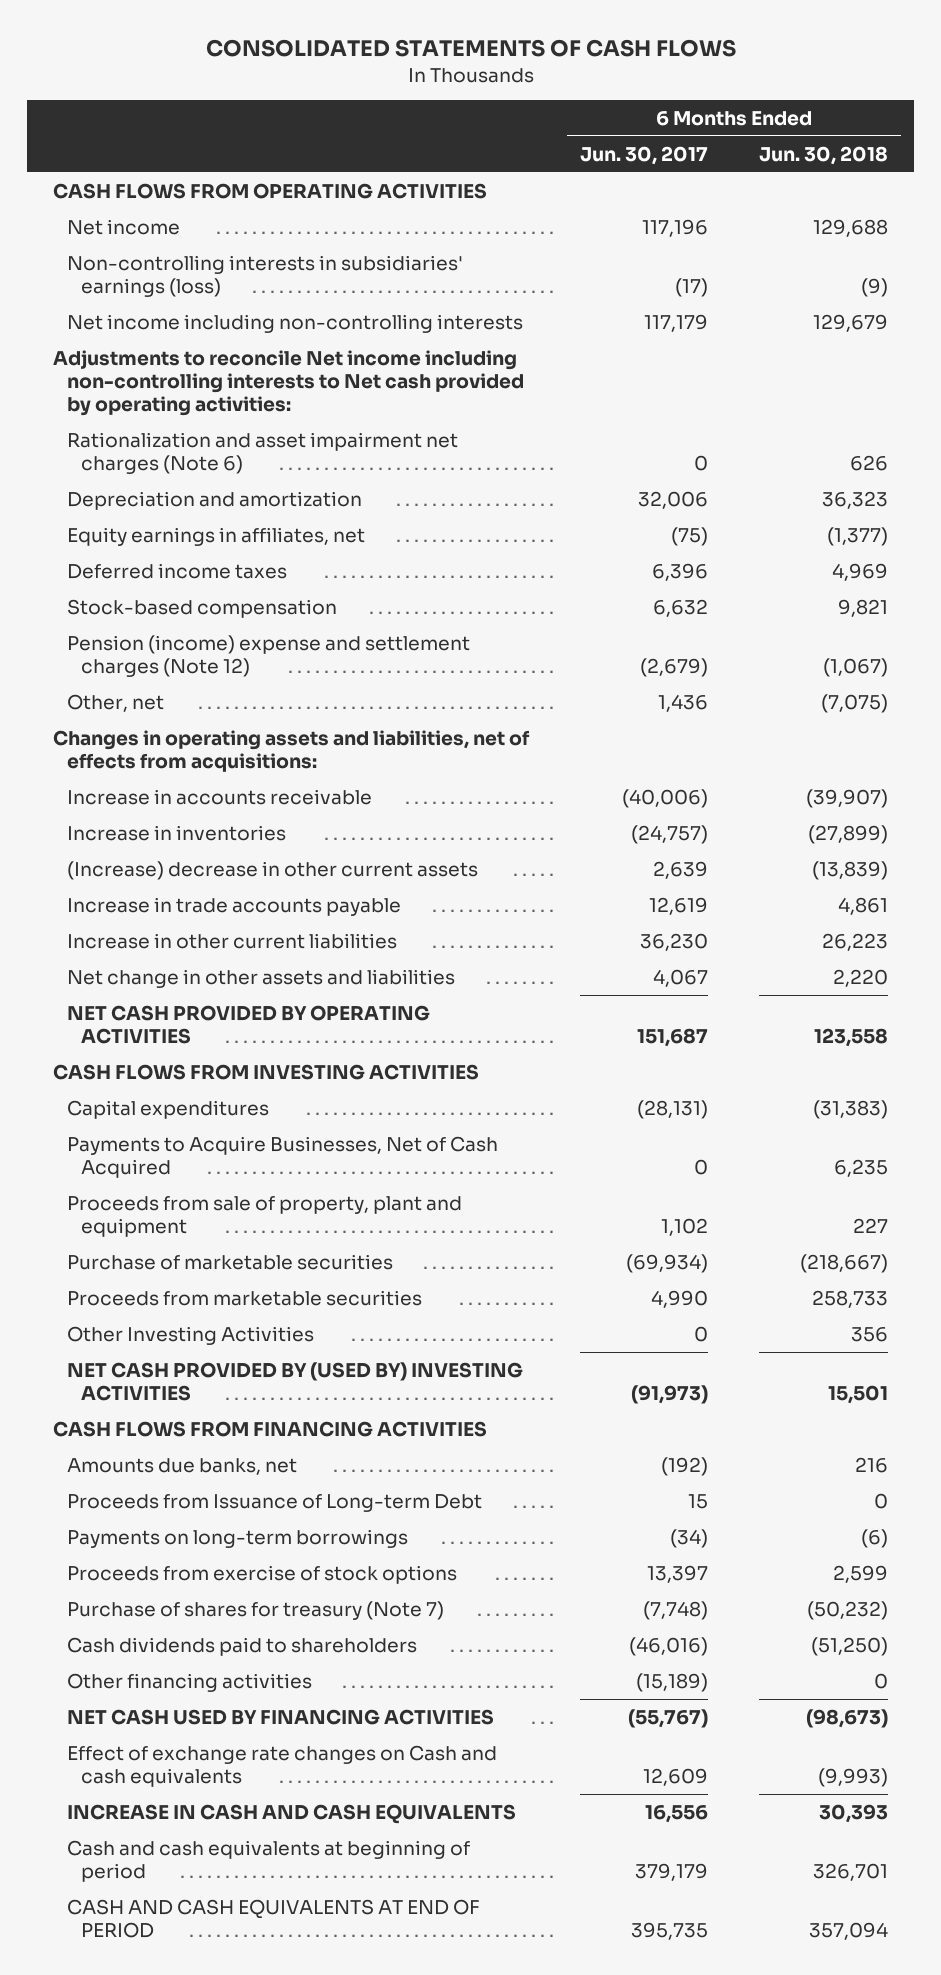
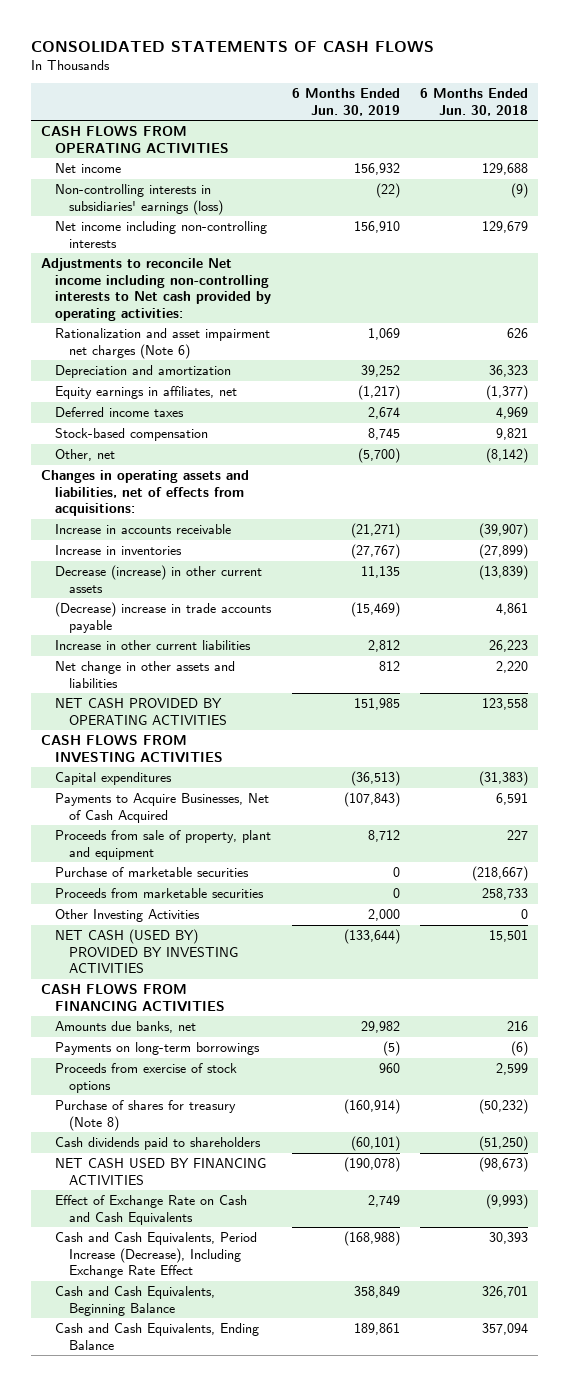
- | 6 Months Ended Jun. 30, 2017 | 6 Months Ended Jun. 30, 2018
+ | 6 Months Ended Jun. 30, 2019 | 6 Months Ended Jun. 30, 2018
- Pension (income) expense and settlement charges (Note 12) | (2,679) | (1,067)
- Other, net | 1,436 | (7,075)
+ Other, net | (5,700) | (8,142)
- (Increase) decrease in other current assets | 2,639 | (13,839)
- Increase in trade accounts payable | 12,619 | 4,861
+ Decrease (increase) in other current assets | 11,135 | (13,839)
+ (Decrease) increase in trade accounts payable | (15,469) | 4,861
- Payments to Acquire Businesses, Net of Cash Acquired | 0 | 6,235
+ Payments to Acquire Businesses, Net of Cash Acquired | (107,843) | 6,591
- Other Investing Activities | 0 | 356
- NET CASH PROVIDED BY (USED BY) INVESTING ACTIVITIES | (91,973) | 15,501
+ Other Investing Activities | 2,000 | 0
+ NET CASH (USED BY) PROVIDED BY INVESTING ACTIVITIES | (133,644) | 15,501
- Proceeds from Issuance of Long-term Debt | 15 | 0
- Purchase of shares for treasury (Note 7) | (7,748) | (50,232)
+ Purchase of shares for treasury (Note 8) | (160,914) | (50,232)
- Other financing activities | (15,189) | 0
- Effect of exchange rate changes on Cash and cash equivalents | 12,609 | (9,993)
- INCREASE IN CASH AND CASH EQUIVALENTS | 16,556 | 30,393
- Cash and cash equivalents at beginning of period | 379,179 | 326,701
- CASH AND CASH EQUIVALENTS AT END OF PERIOD | 395,735 | 357,094
+ Effect of Exchange Rate on Cash and Cash Equivalents | 2,749 | (9,993)
+ Cash and Cash Equivalents, Period Increase (Decrease), Including Exchange Rate Effect | (168,988) | 30,393
+ Cash and Cash Equivalents, Beginning Balance | 358,849 | 326,701
+ Cash and Cash Equivalents, Ending Balance | 189,861 | 357,094

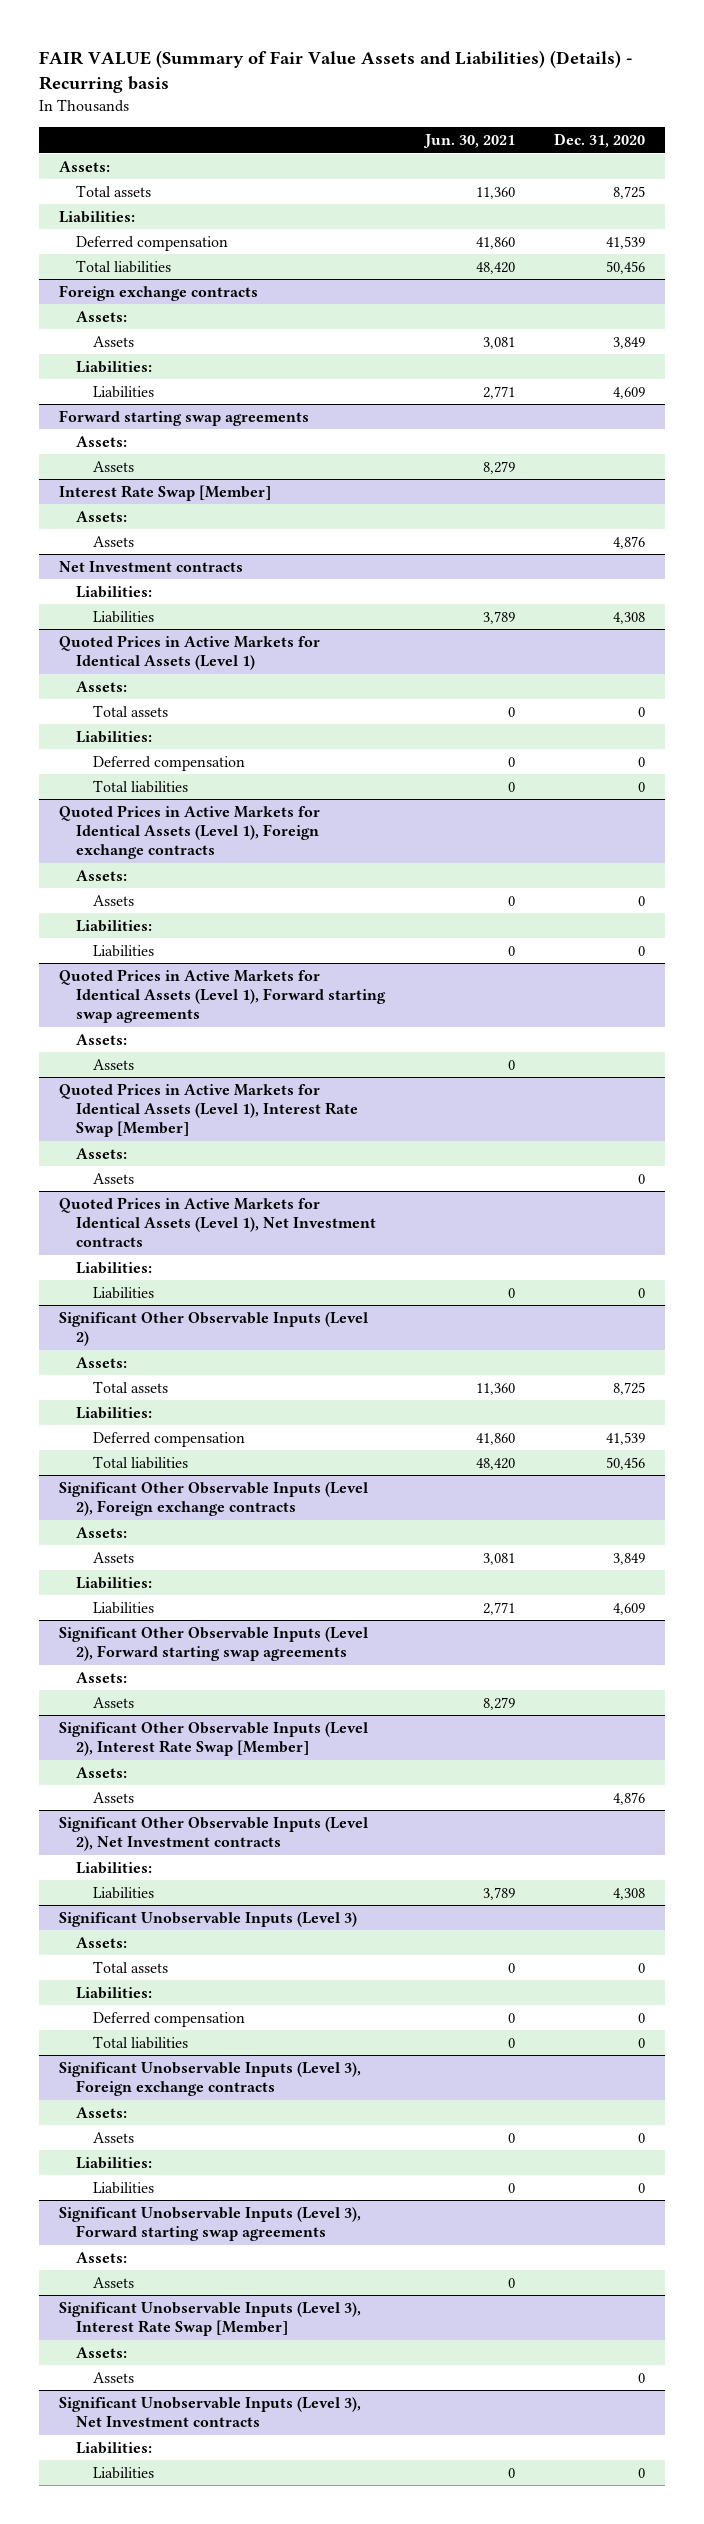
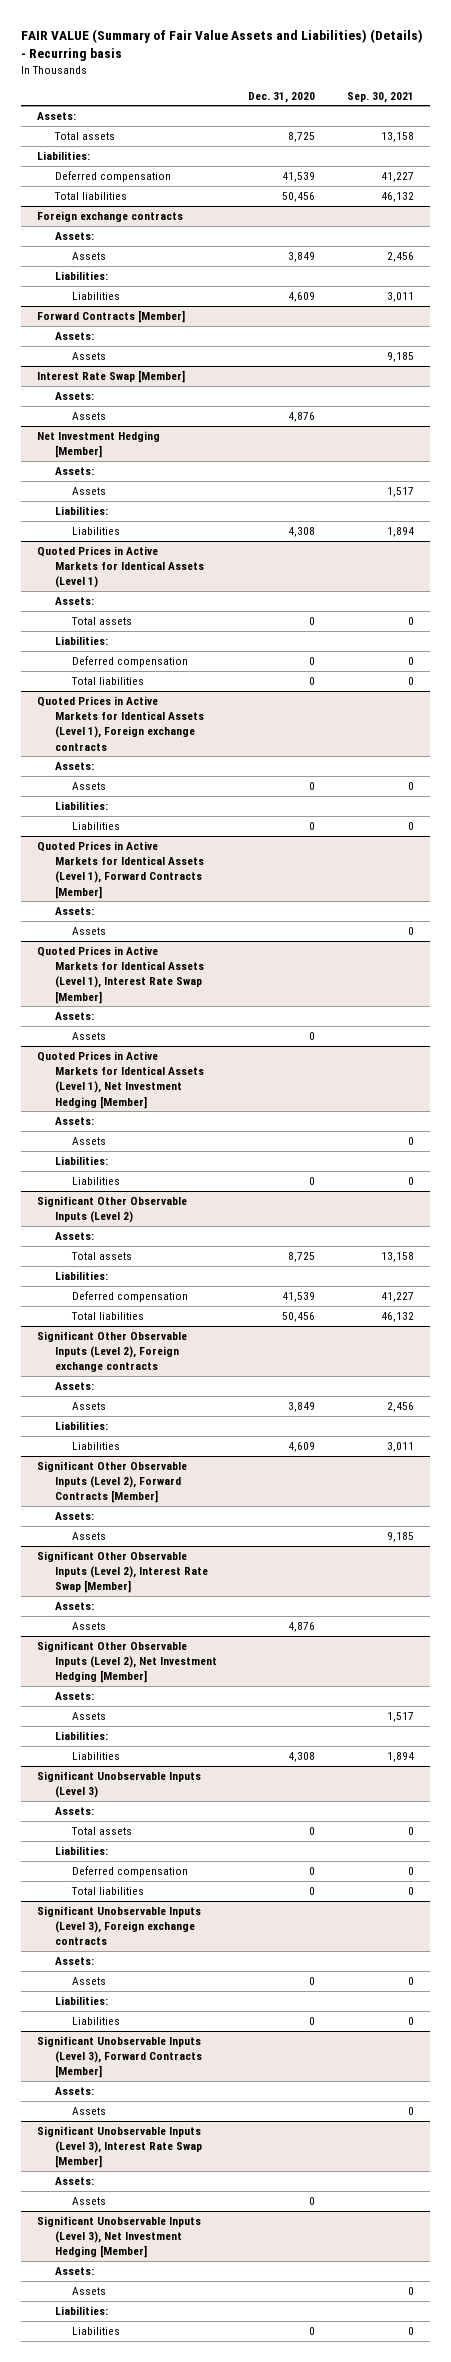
- | Jun. 30, 2021 | Dec. 31, 2020
+ | Dec. 31, 2020 | Sep. 30, 2021
- Forward starting swap agreements
+ Forward Contracts [Member]
- Net Investment contracts
+ Net Investment Hedging [Member]
+ Assets:
+ Assets | | 1,517
- Quoted Prices in Active Markets for Identical Assets (Level 1), Forward starting swap agreements
+ Quoted Prices in Active Markets for Identical Assets (Level 1), Forward Contracts [Member]
- Quoted Prices in Active Markets for Identical Assets (Level 1), Net Investment contracts
+ Quoted Prices in Active Markets for Identical Assets (Level 1), Net Investment Hedging [Member]
+ Assets:
+ Assets | | 0
- Significant Other Observable Inputs (Level 2), Forward starting swap agreements
+ Significant Other Observable Inputs (Level 2), Forward Contracts [Member]
- Significant Other Observable Inputs (Level 2), Net Investment contracts
+ Significant Other Observable Inputs (Level 2), Net Investment Hedging [Member]
+ Assets:
+ Assets | | 1,517
- Significant Unobservable Inputs (Level 3), Forward starting swap agreements
+ Significant Unobservable Inputs (Level 3), Forward Contracts [Member]
- Significant Unobservable Inputs (Level 3), Net Investment contracts
+ Significant Unobservable Inputs (Level 3), Net Investment Hedging [Member]
+ Assets:
+ Assets | | 0

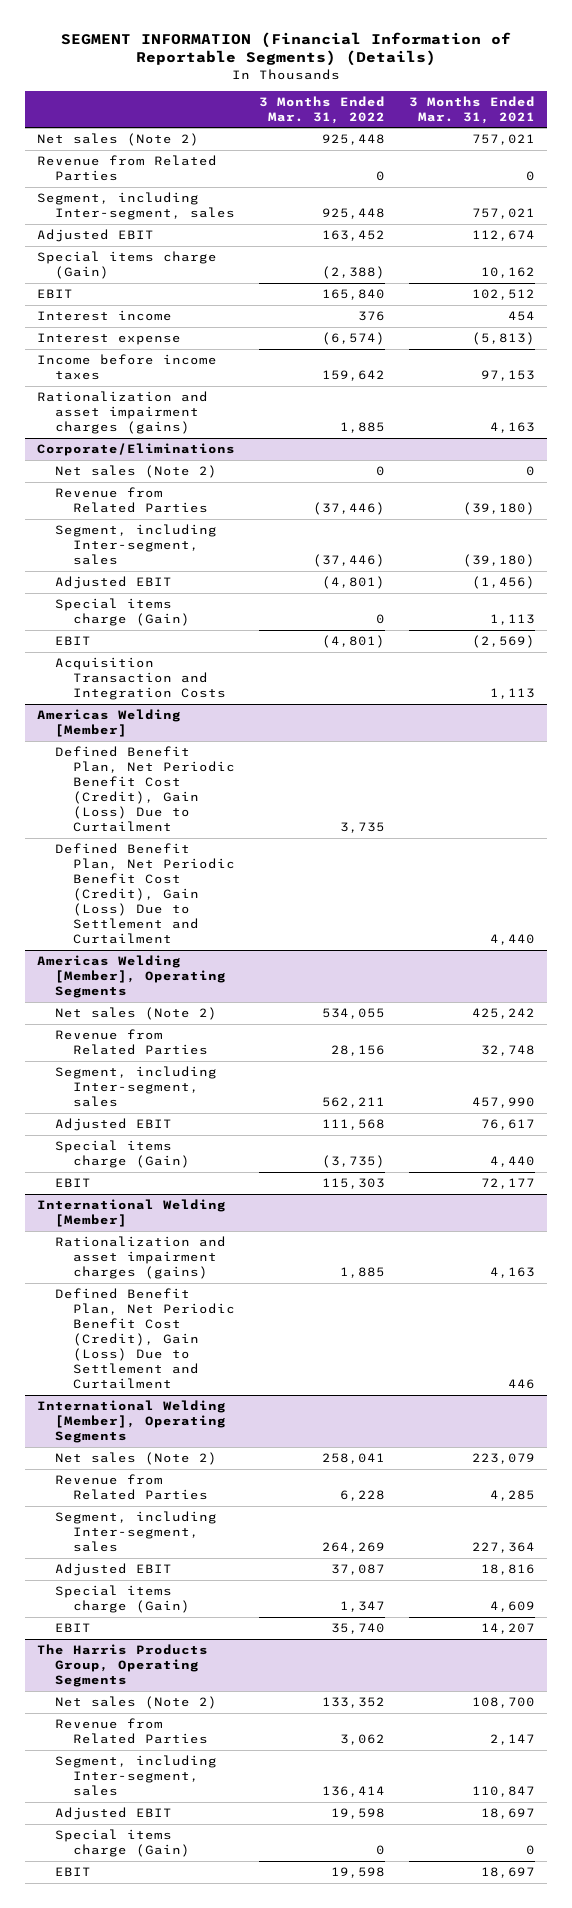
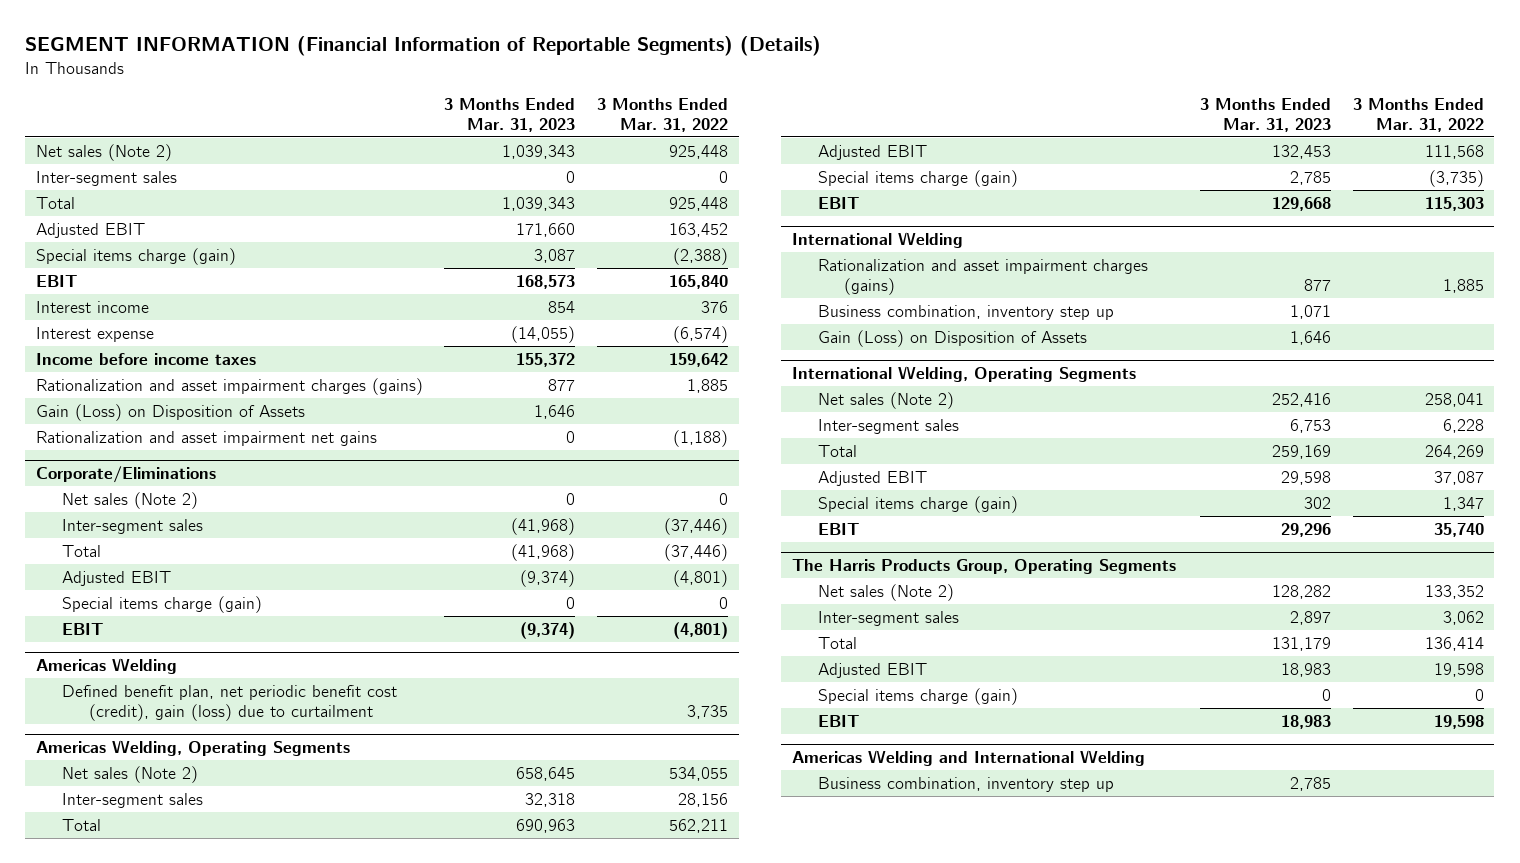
- | 3 Months Ended Mar. 31, 2022 | 3 Months Ended Mar. 31, 2021
+ | 3 Months Ended Mar. 31, 2023 | 3 Months Ended Mar. 31, 2022
- Revenue from Related Parties | 0 | 0
- Segment, including Inter-segment, sales | 925,448 | 757,021
+ Inter-segment sales | 0 | 0
+ Total | 1,039,343 | 925,448
- Special items charge (Gain) | (2,388) | 10,162
+ Special items charge (gain) | 3,087 | (2,388)
+ Gain (Loss) on Disposition of Assets | 1,646 |
+ Rationalization and asset impairment net gains | 0 | (1,188)
@ Corporate/Eliminations
- Revenue from Related Parties | (37,446) | (39,180)
- Segment, including Inter-segment, sales | (37,446) | (39,180)
+ Inter-segment sales | (41,968) | (37,446)
+ Total | (41,968) | (37,446)
- Special items charge (Gain) | 0 | 1,113
+ Special items charge (gain) | 0 | 0
- Acquisition Transaction and Integration Costs | | 1,113
- Americas Welding [Member]
- Defined Benefit Plan, Net Periodic Benefit Cost (Credit), Gain (Loss) Due to Curtailment | 3,735 |
- Defined Benefit Plan, Net Periodic Benefit Cost (Credit), Gain (Loss) Due to Settlement and Curtailment | | 4,440
- Americas Welding [Member], Operating Segments
+ Americas Welding
+ Defined benefit plan, net periodic benefit cost (credit), gain (loss) due to curtailment | | 3,735
+ Americas Welding, Operating Segments
- Revenue from Related Parties | 28,156 | 32,748
- Segment, including Inter-segment, sales | 562,211 | 457,990
+ Inter-segment sales | 32,318 | 28,156
+ Total | 690,963 | 562,211
- Special items charge (Gain) | (3,735) | 4,440
+ Special items charge (gain) | 2,785 | (3,735)
- International Welding [Member]
+ International Welding
- Defined Benefit Plan, Net Periodic Benefit Cost (Credit), Gain (Loss) Due to Settlement and Curtailment | | 446
- International Welding [Member], Operating Segments
+ Business combination, inventory step up | 1,071 |
+ Gain (Loss) on Disposition of Assets | 1,646 |
+ International Welding, Operating Segments
- Revenue from Related Parties | 6,228 | 4,285
- Segment, including Inter-segment, sales | 264,269 | 227,364
+ Inter-segment sales | 6,753 | 6,228
+ Total | 259,169 | 264,269
- Special items charge (Gain) | 1,347 | 4,609
+ Special items charge (gain) | 302 | 1,347
@ The Harris Products Group, Operating Segments
- Revenue from Related Parties | 3,062 | 2,147
- Segment, including Inter-segment, sales | 136,414 | 110,847
+ Inter-segment sales | 2,897 | 3,062
+ Total | 131,179 | 136,414
- Special items charge (Gain) | 0 | 0
+ Special items charge (gain) | 0 | 0
+ Americas Welding and International Welding
+ Business combination, inventory step up | 2,785 |

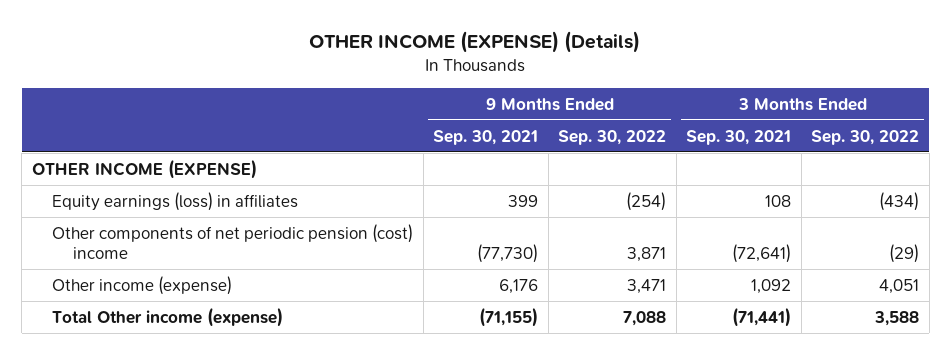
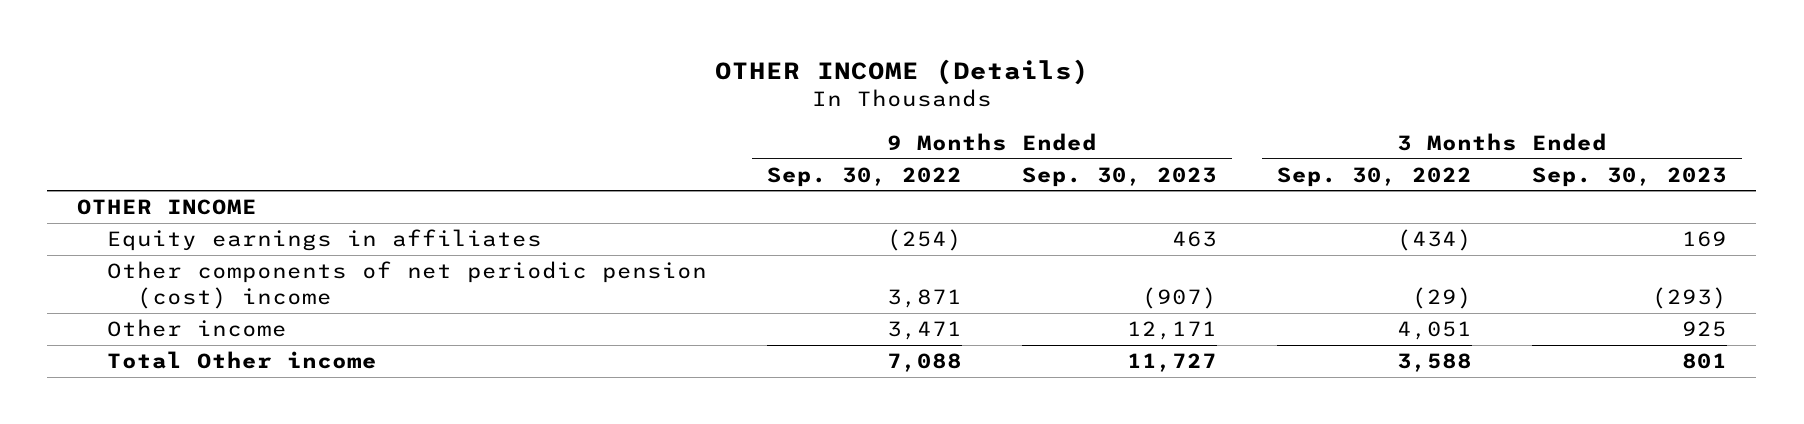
- OTHER INCOME (EXPENSE) (Details)
+ OTHER INCOME (Details)
- | 9 Months Ended Sep. 30, 2021 | 9 Months Ended Sep. 30, 2022 | 3 Months Ended Sep. 30, 2021 | 3 Months Ended Sep. 30, 2022
+ | 9 Months Ended Sep. 30, 2022 | 9 Months Ended Sep. 30, 2023 | 3 Months Ended Sep. 30, 2022 | 3 Months Ended Sep. 30, 2023
- OTHER INCOME (EXPENSE)
- Equity earnings (loss) in affiliates | 399 | (254) | 108 | (434)
+ OTHER INCOME
+ Equity earnings in affiliates | (254) | 463 | (434) | 169
- Other income (expense) | 6,176 | 3,471 | 1,092 | 4,051
- Total Other income (expense) | (71,155) | 7,088 | (71,441) | 3,588
+ Other income | 3,471 | 12,171 | 4,051 | 925
+ Total Other income | 7,088 | 11,727 | 3,588 | 801

